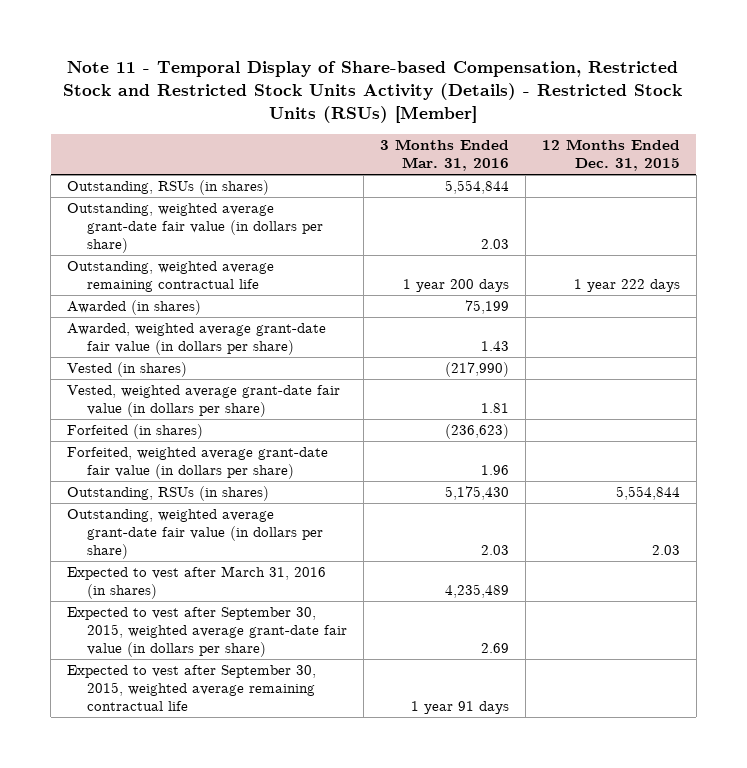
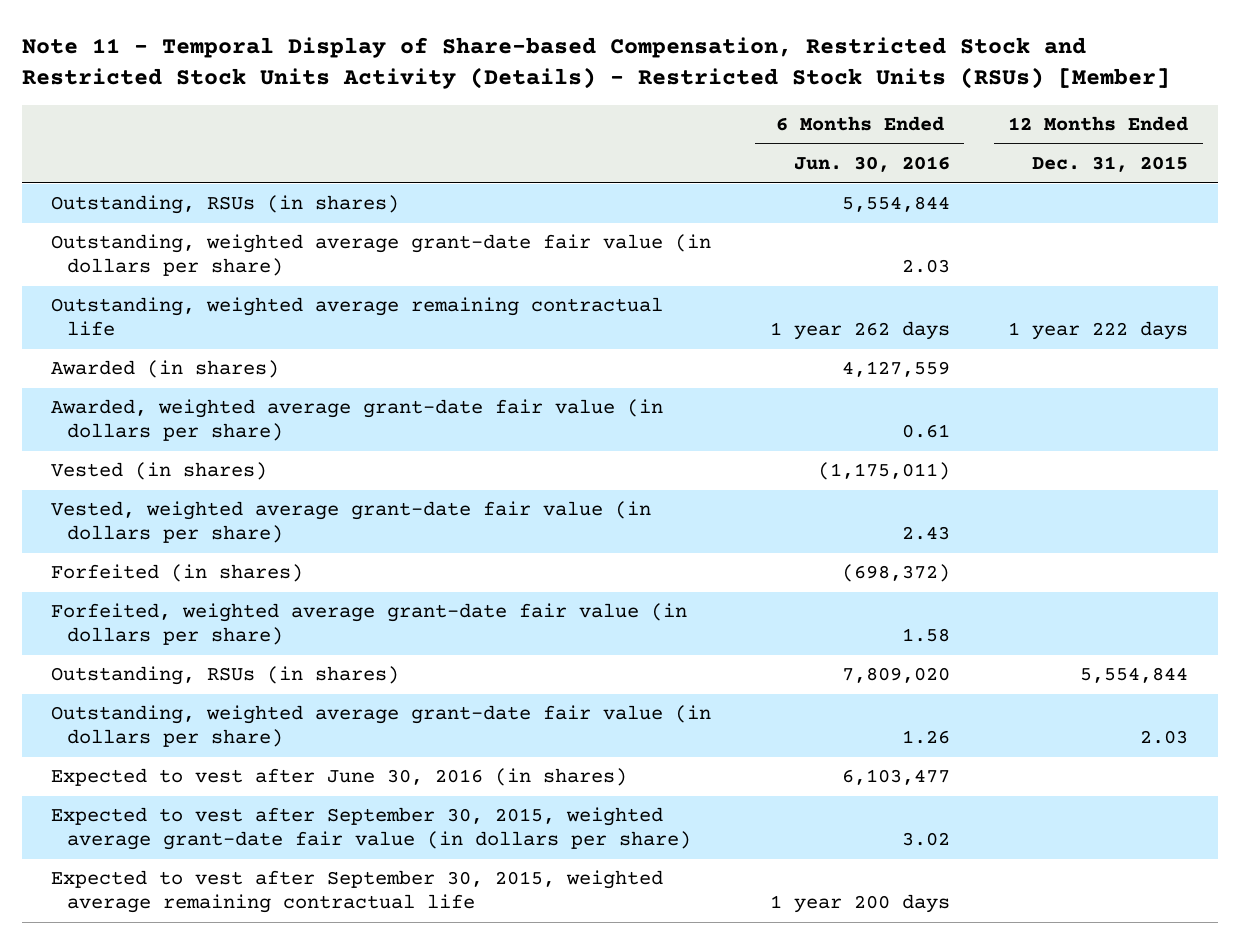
- | 3 Months Ended Mar. 31, 2016 | 12 Months Ended Dec. 31, 2015
+ | 6 Months Ended Jun. 30, 2016 | 12 Months Ended Dec. 31, 2015
- Expected to vest after March 31, 2016 (in shares) | 4,235,489 |
+ Expected to vest after June 30, 2016 (in shares) | 6,103,477 |

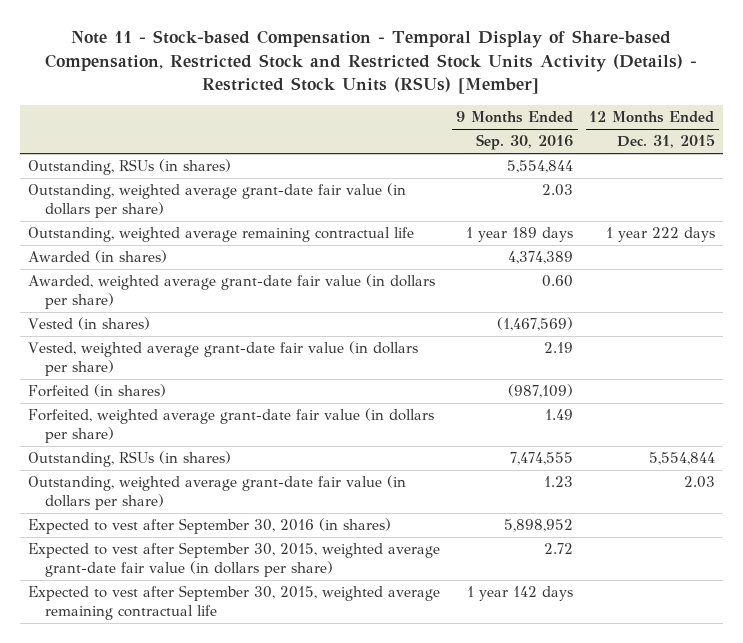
- Note 11 - Temporal Display of Share-based Compensation, Restricted Stock and Restricted Stock Units Activity (Details) - Restricted Stock Units (RSUs) [Member]
+ Note 11 - Stock-based Compensation - Temporal Display of Share-based Compensation, Restricted Stock and Restricted Stock Units Activity (Details) - Restricted Stock Units (RSUs) [Member]
- | 6 Months Ended Jun. 30, 2016 | 12 Months Ended Dec. 31, 2015
+ | 9 Months Ended Sep. 30, 2016 | 12 Months Ended Dec. 31, 2015
- Expected to vest after June 30, 2016 (in shares) | 6,103,477 |
+ Expected to vest after September 30, 2016 (in shares) | 5,898,952 |

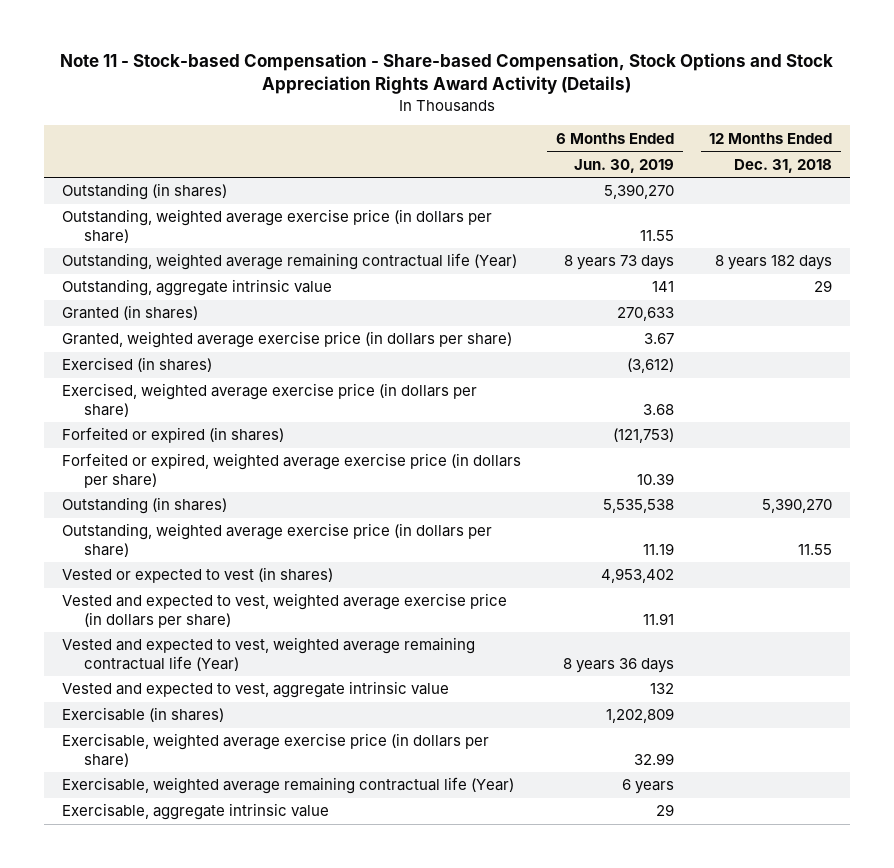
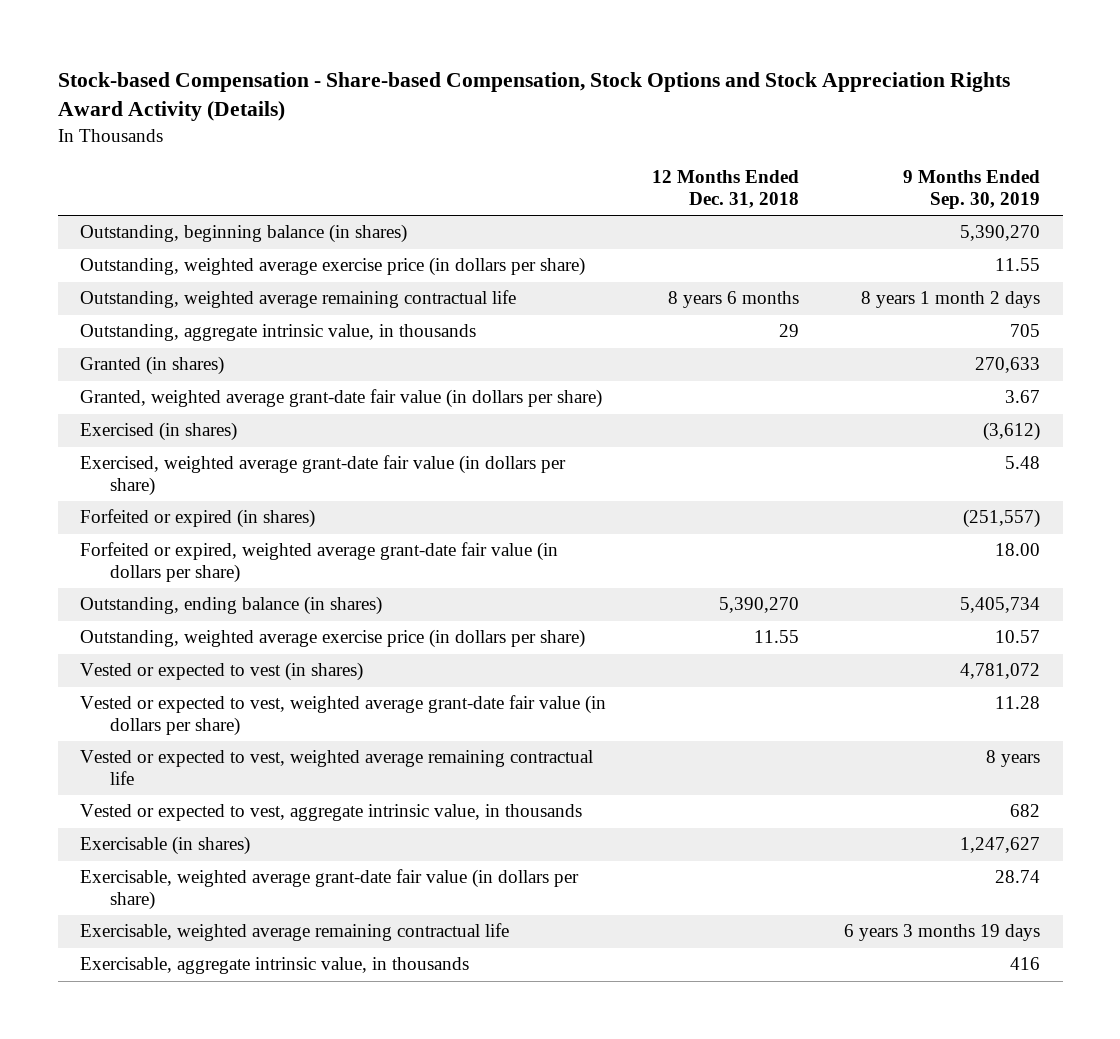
- Note 11 - Stock-based Compensation - Share-based Compensation, Stock Options and Stock Appreciation Rights Award Activity (Details)
+ Stock-based Compensation - Share-based Compensation, Stock Options and Stock Appreciation Rights Award Activity (Details)
- | 6 Months Ended Jun. 30, 2019 | 12 Months Ended Dec. 31, 2018
+ | 12 Months Ended Dec. 31, 2018 | 9 Months Ended Sep. 30, 2019
- Outstanding (in shares) | 5,390,270 |
+ Outstanding, beginning balance (in shares) | | 5,390,270
- Outstanding, weighted average remaining contractual life (Year) | 8 years 73 days | 8 years 182 days
- Outstanding, aggregate intrinsic value | 141 | 29
+ Outstanding, weighted average remaining contractual life | 8 years 6 months | 8 years 1 month 2 days
+ Outstanding, aggregate intrinsic value, in thousands | 29 | 705
- Granted, weighted average exercise price (in dollars per share) | 3.67 |
+ Granted, weighted average grant-date fair value (in dollars per share) | | 3.67
- Exercised, weighted average exercise price (in dollars per share) | 3.68 |
+ Exercised, weighted average grant-date fair value (in dollars per share) | | 5.48
- Forfeited or expired, weighted average exercise price (in dollars per share) | 10.39 |
- Outstanding (in shares) | 5,535,538 | 5,390,270
+ Forfeited or expired, weighted average grant-date fair value (in dollars per share) | | 18.00
+ Outstanding, ending balance (in shares) | 5,390,270 | 5,405,734
- Vested and expected to vest, weighted average exercise price (in dollars per share) | 11.91 |
- Vested and expected to vest, weighted average remaining contractual life (Year) | 8 years 36 days |
- Vested and expected to vest, aggregate intrinsic value | 132 |
+ Vested or expected to vest, weighted average grant-date fair value (in dollars per share) | | 11.28
+ Vested or expected to vest, weighted average remaining contractual life | | 8 years
+ Vested or expected to vest, aggregate intrinsic value, in thousands | | 682
- Exercisable, weighted average exercise price (in dollars per share) | 32.99 |
- Exercisable, weighted average remaining contractual life (Year) | 6 years |
- Exercisable, aggregate intrinsic value | 29 |
+ Exercisable, weighted average grant-date fair value (in dollars per share) | | 28.74
+ Exercisable, weighted average remaining contractual life | | 6 years 3 months 19 days
+ Exercisable, aggregate intrinsic value, in thousands | | 416

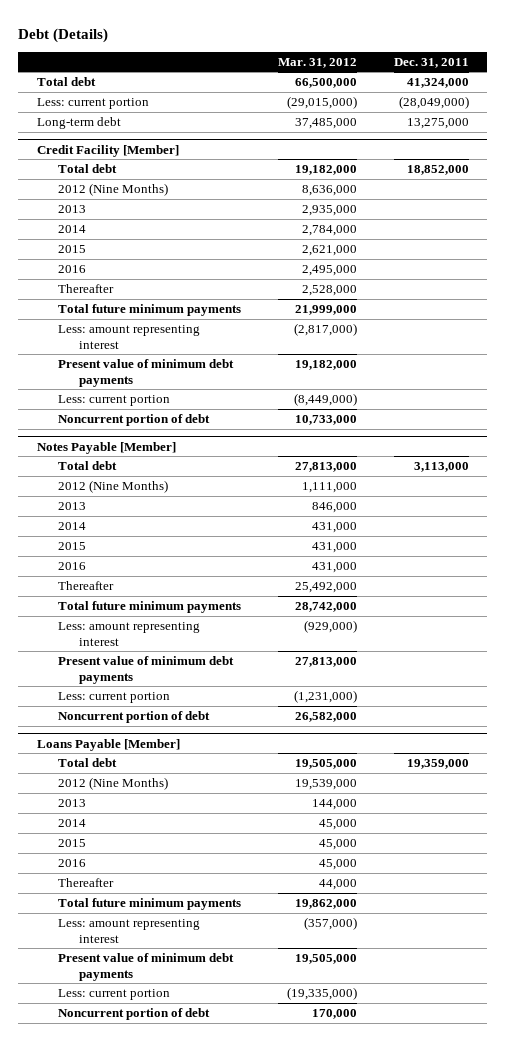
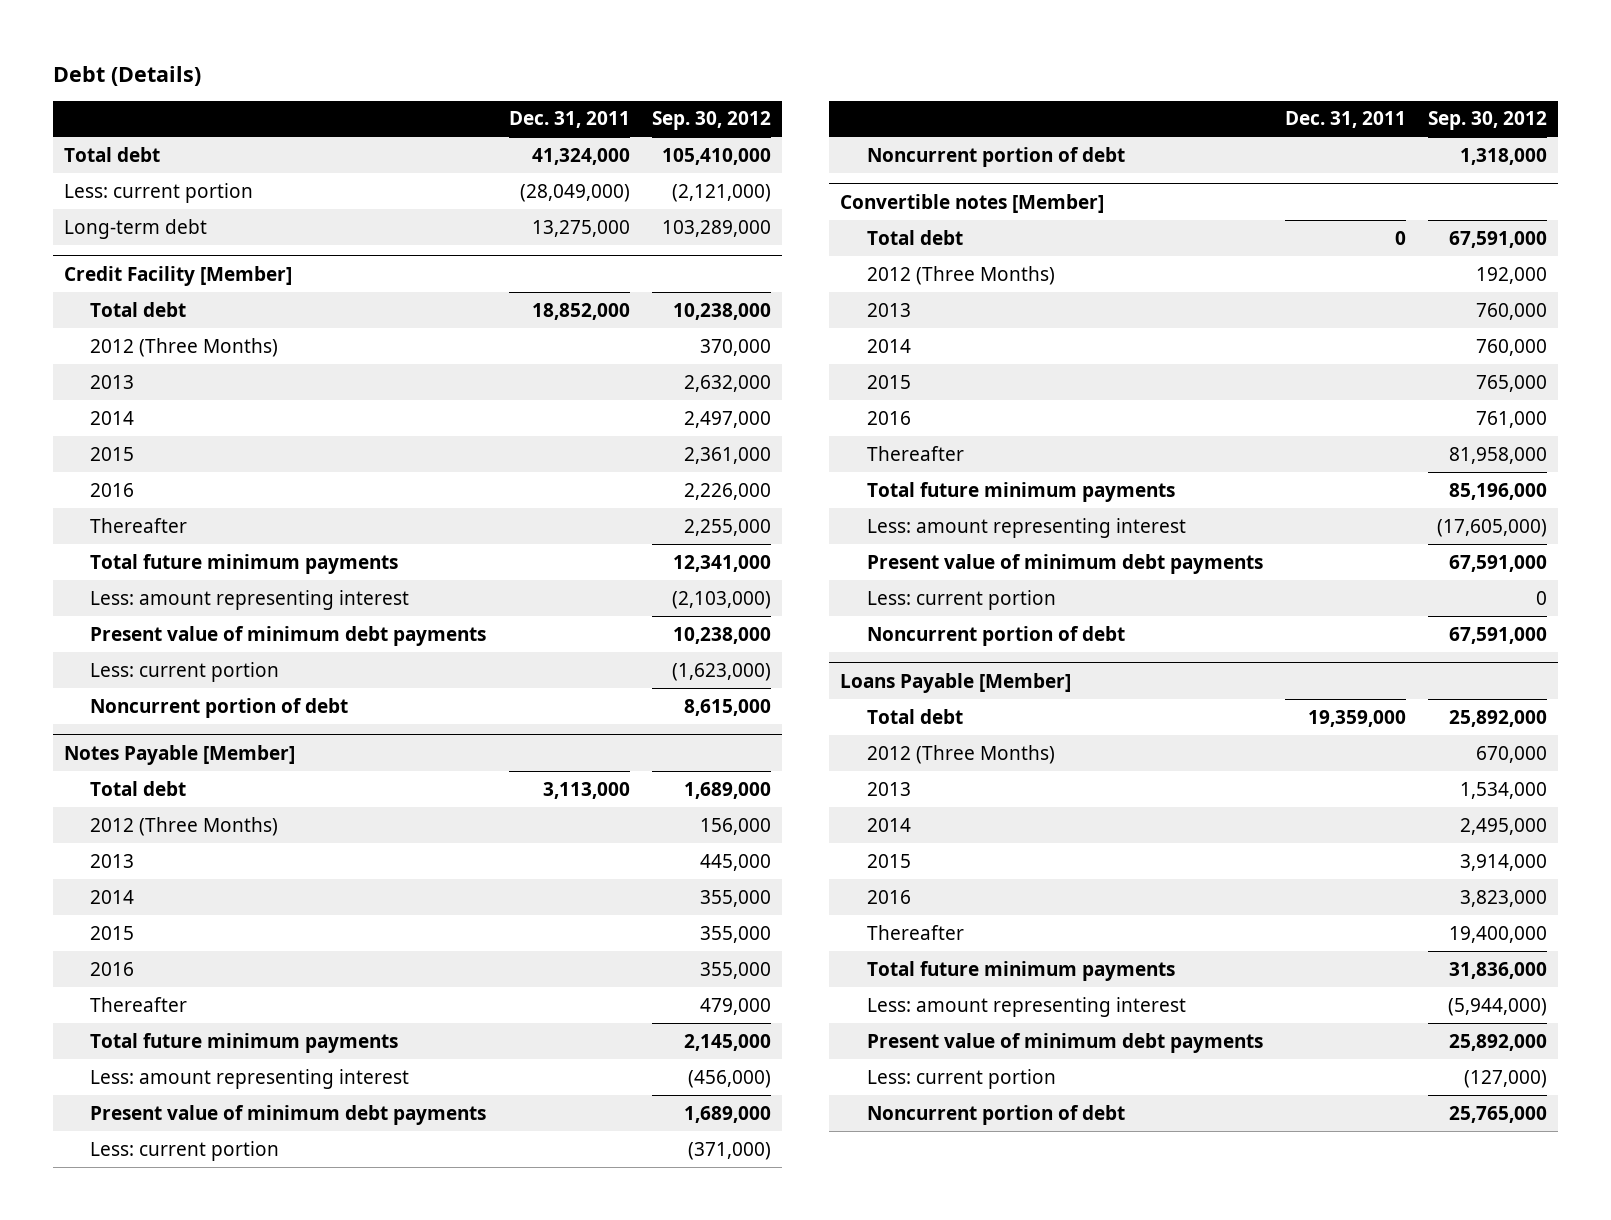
- | Mar. 31, 2012 | Dec. 31, 2011
+ | Dec. 31, 2011 | Sep. 30, 2012
@ Credit Facility [Member]
- 2012 (Nine Months) | 8,636,000 |
+ 2012 (Three Months) | | 370,000
@ Notes Payable [Member]
- 2012 (Nine Months) | 1,111,000 |
+ 2012 (Three Months) | | 156,000
+ Convertible notes [Member]
+ Total debt | 0 | 67,591,000
+ 2012 (Three Months) | | 192,000
+ 2013 | | 760,000
+ 2014 | | 760,000
+ 2015 | | 765,000
+ 2016 | | 761,000
+ Thereafter | | 81,958,000
+ Total future minimum payments | | 85,196,000
+ Less: amount representing interest | | (17,605,000)
+ Present value of minimum debt payments | | 67,591,000
+ Less: current portion | | 0
+ Noncurrent portion of debt | | 67,591,000
@ Loans Payable [Member]
- 2012 (Nine Months) | 19,539,000 |
+ 2012 (Three Months) | | 670,000

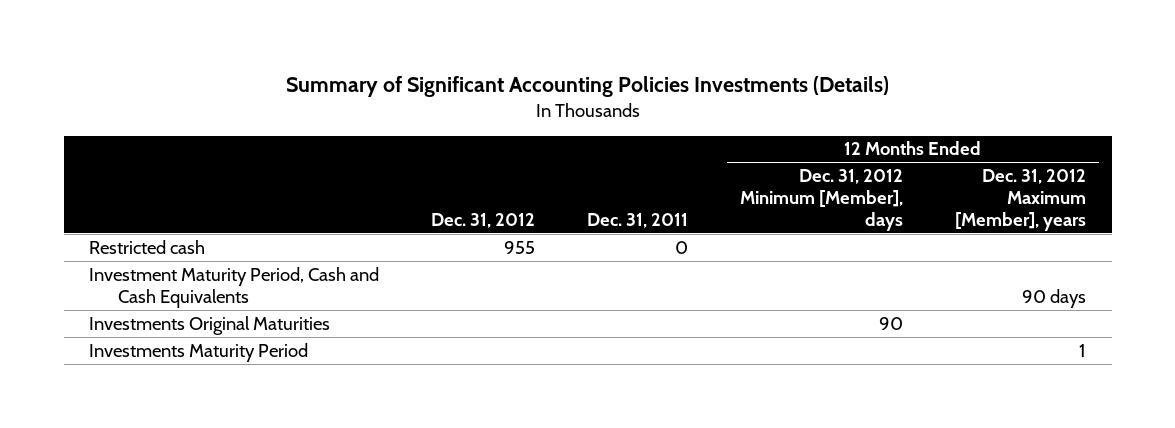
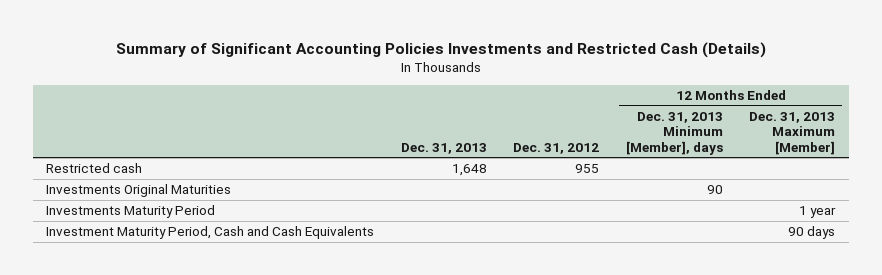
- Summary of Significant Accounting Policies Investments (Details)
+ Summary of Significant Accounting Policies Investments and Restricted Cash (Details)
- | Dec. 31, 2012 | Dec. 31, 2011 | 12 Months Ended Dec. 31, 2012 Minimum [Member], days | 12 Months Ended Dec. 31, 2012 Maximum [Member], years
+ | Dec. 31, 2013 | Dec. 31, 2012 | 12 Months Ended Dec. 31, 2013 Minimum [Member], days | 12 Months Ended Dec. 31, 2013 Maximum [Member]
moved down: Investment Maturity Period, Cash and Cash Equivalents | | | | 90 days

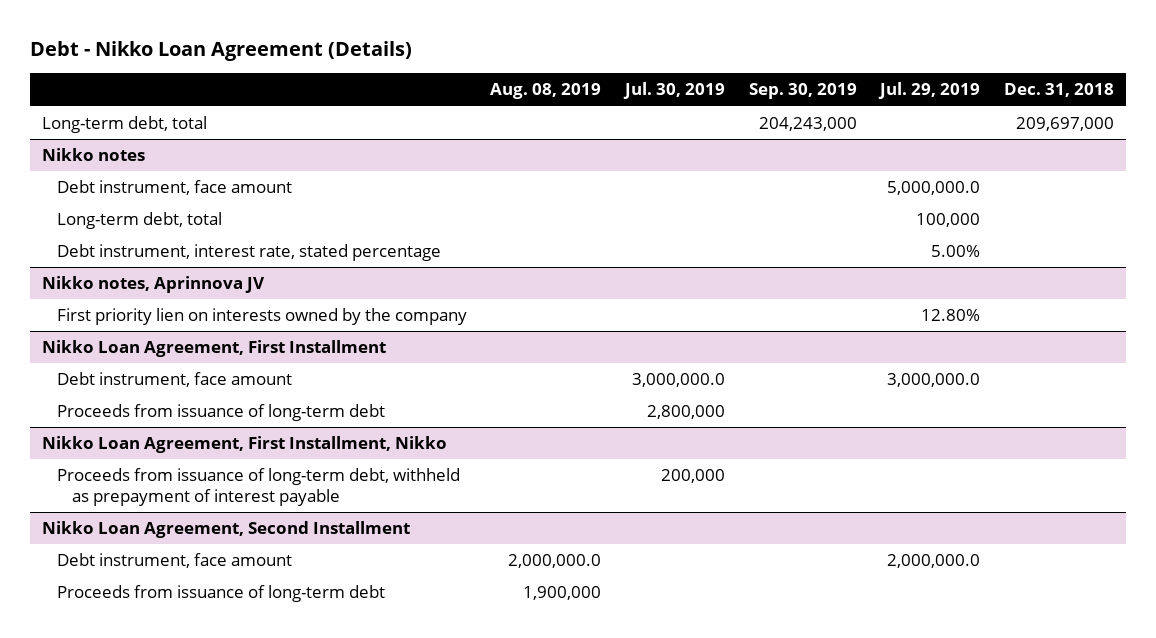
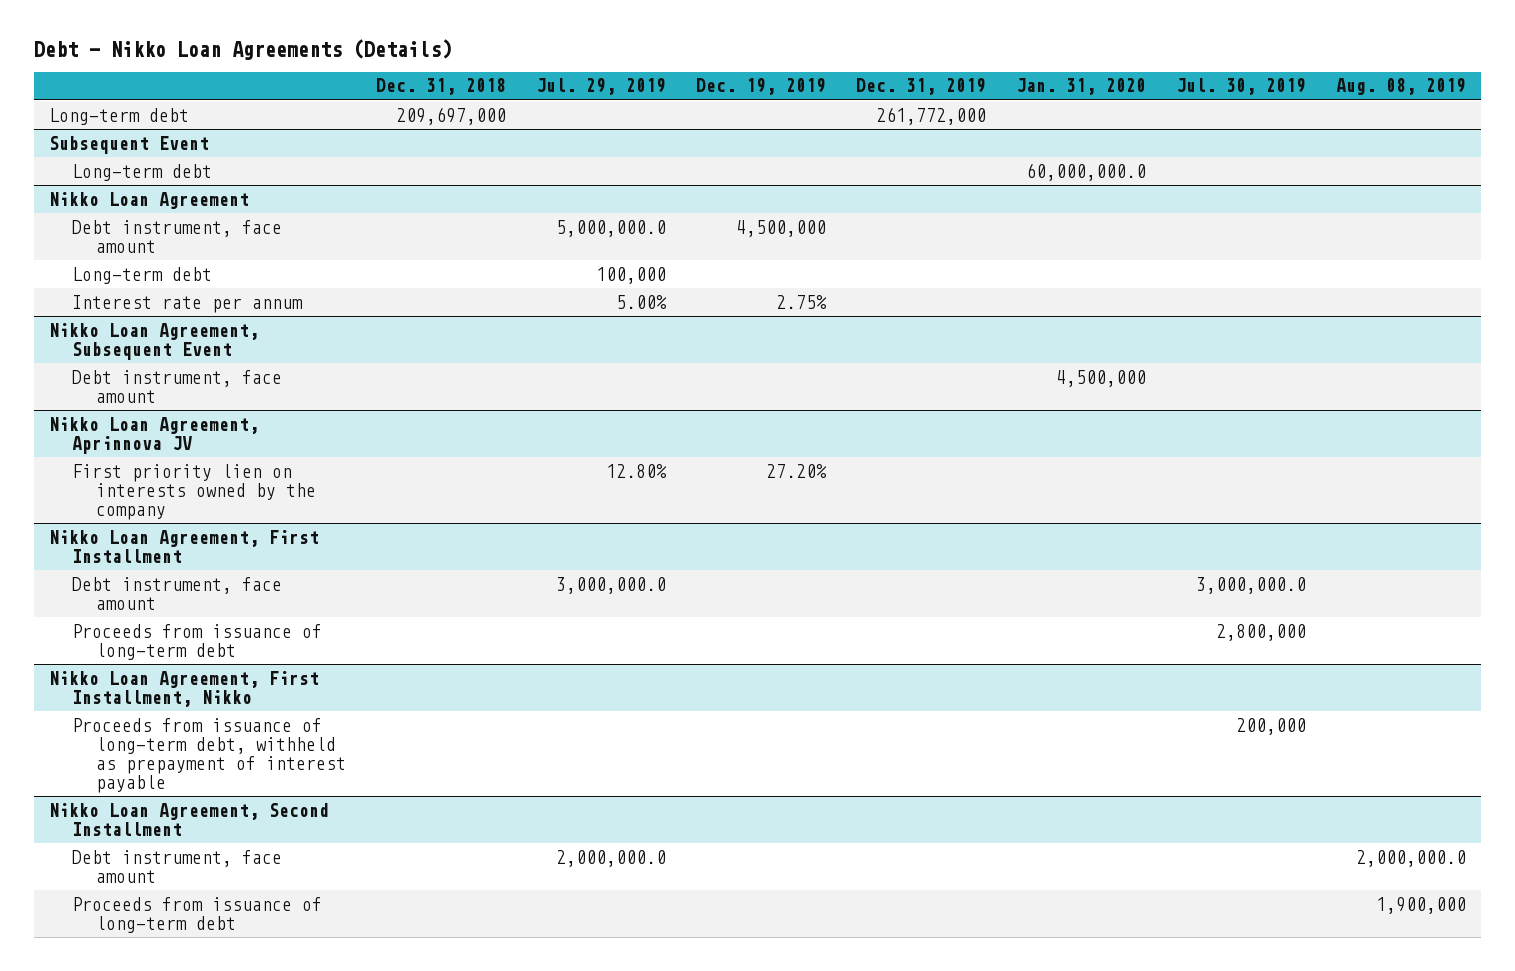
- Debt - Nikko Loan Agreement (Details)
+ Debt - Nikko Loan Agreements (Details)
- | Aug. 08, 2019 | Jul. 30, 2019 | Sep. 30, 2019 | Jul. 29, 2019 | Dec. 31, 2018
+ | Dec. 31, 2018 | Jul. 29, 2019 | Dec. 19, 2019 | Dec. 31, 2019 | Jan. 31, 2020 | Jul. 30, 2019 | Aug. 08, 2019
- Long-term debt, total | | | 204,243,000 | | 209,697,000
- Nikko notes
+ Long-term debt | 209,697,000 | | | 261,772,000 | | |
+ Subsequent Event
+ Long-term debt | | | | | 60,000,000.0 | |
+ Nikko Loan Agreement
- Long-term debt, total | | | | 100,000 |
- Debt instrument, interest rate, stated percentage | | | | 5.00% |
- Nikko notes, Aprinnova JV
+ Long-term debt | | 100,000 | | | | |
+ Interest rate per annum | | 5.00% | 2.75% | | | |
+ Nikko Loan Agreement, Subsequent Event
+ Debt instrument, face amount | | | | | 4,500,000 | |
+ Nikko Loan Agreement, Aprinnova JV

